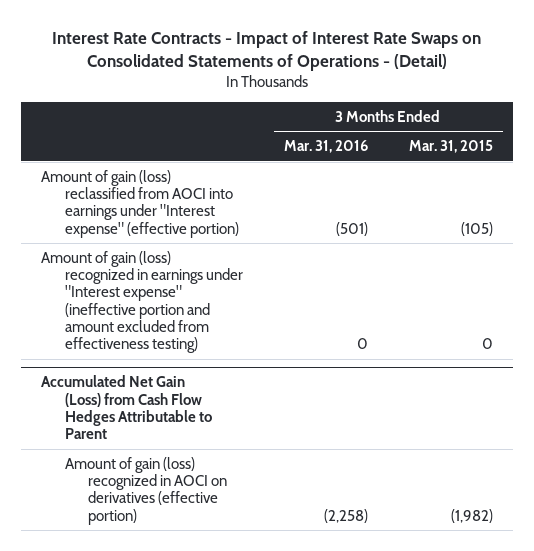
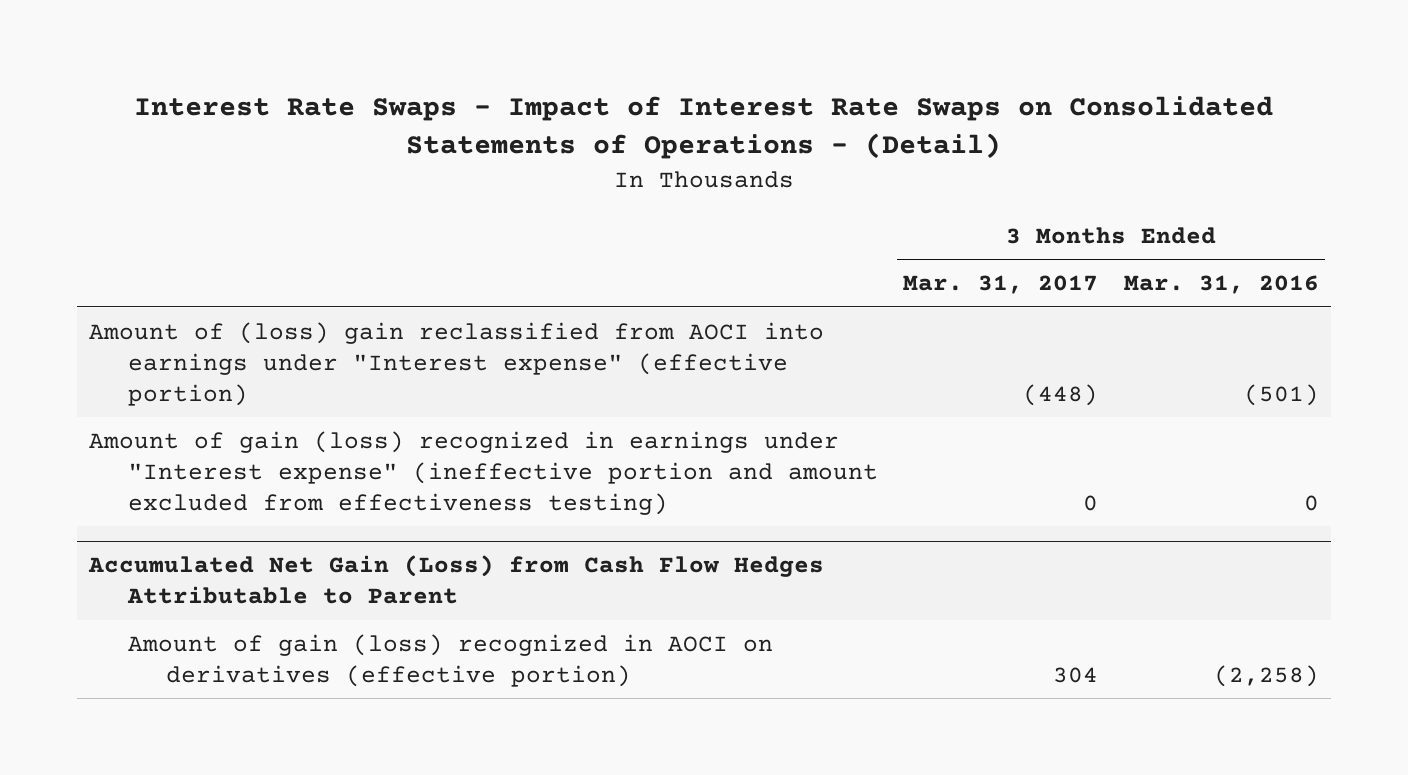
- Interest Rate Contracts - Impact of Interest Rate Swaps on Consolidated Statements of Operations - (Detail)
+ Interest Rate Swaps - Impact of Interest Rate Swaps on Consolidated Statements of Operations - (Detail)
- | 3 Months Ended Mar. 31, 2016 | 3 Months Ended Mar. 31, 2015
+ | 3 Months Ended Mar. 31, 2017 | 3 Months Ended Mar. 31, 2016
- Amount of gain (loss) reclassified from AOCI into earnings under "Interest expense" (effective portion) | (501) | (105)
+ Amount of (loss) gain reclassified from AOCI into earnings under "Interest expense" (effective portion) | (448) | (501)

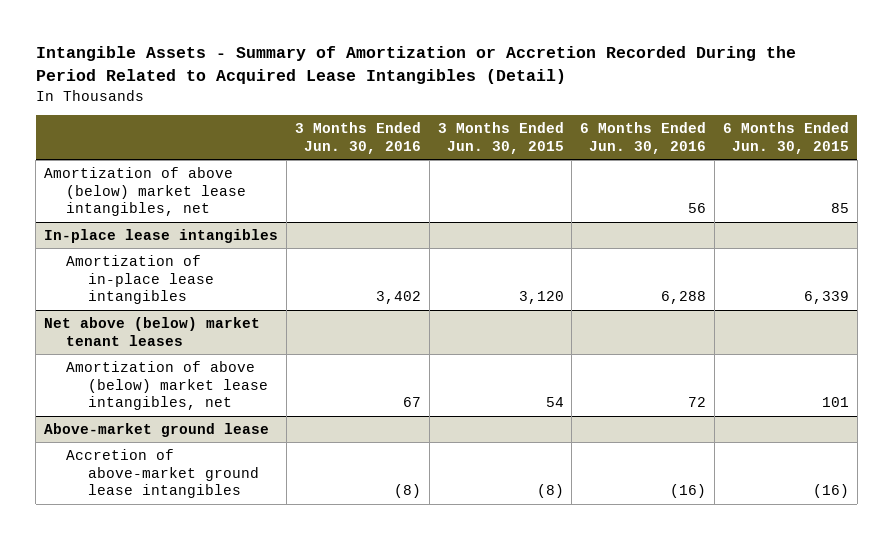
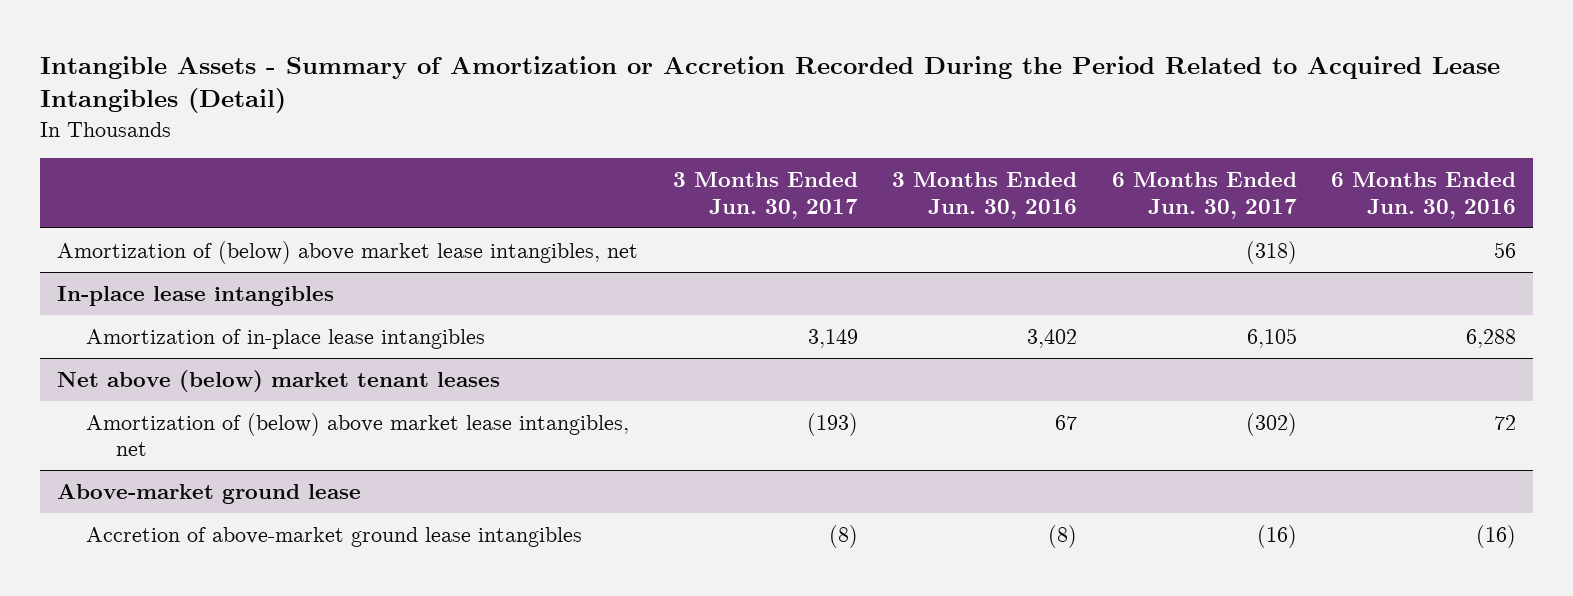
- | 3 Months Ended Jun. 30, 2016 | 3 Months Ended Jun. 30, 2015 | 6 Months Ended Jun. 30, 2016 | 6 Months Ended Jun. 30, 2015
+ | 3 Months Ended Jun. 30, 2017 | 3 Months Ended Jun. 30, 2016 | 6 Months Ended Jun. 30, 2017 | 6 Months Ended Jun. 30, 2016
- Amortization of above (below) market lease intangibles, net | | | 56 | 85
+ Amortization of (below) above market lease intangibles, net | | | (318) | 56
@ Net above (below) market tenant leases
- Amortization of above (below) market lease intangibles, net | 67 | 54 | 72 | 101
+ Amortization of (below) above market lease intangibles, net | (193) | 67 | (302) | 72

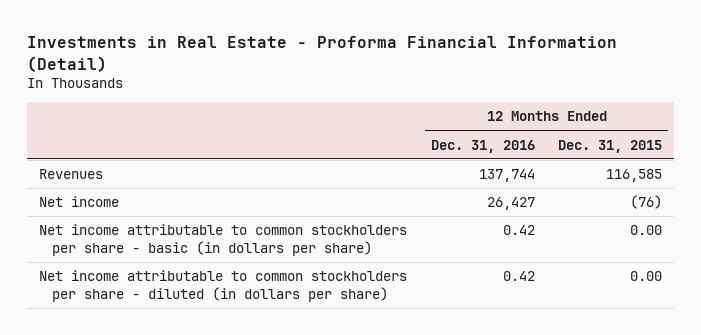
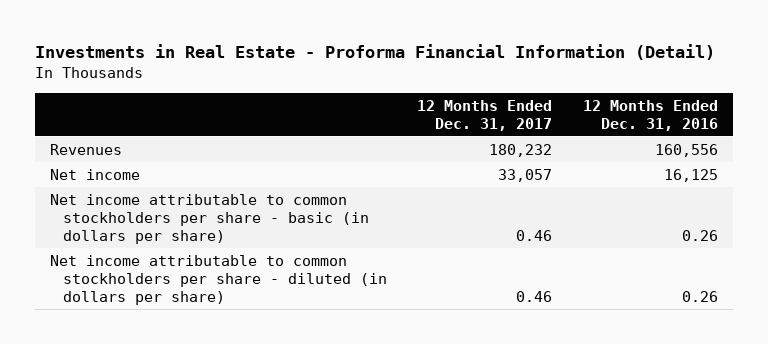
- | 12 Months Ended Dec. 31, 2016 | 12 Months Ended Dec. 31, 2015
+ | 12 Months Ended Dec. 31, 2017 | 12 Months Ended Dec. 31, 2016
- Revenues | 137,744 | 116,585
- Net income | 26,427 | (76)
- Net income attributable to common stockholders per share - basic (in dollars per share) | 0.42 | 0.00
- Net income attributable to common stockholders per share - diluted (in dollars per share) | 0.42 | 0.00
+ Revenues | 180,232 | 160,556
+ Net income | 33,057 | 16,125
+ Net income attributable to common stockholders per share - basic (in dollars per share) | 0.46 | 0.26
+ Net income attributable to common stockholders per share - diluted (in dollars per share) | 0.46 | 0.26

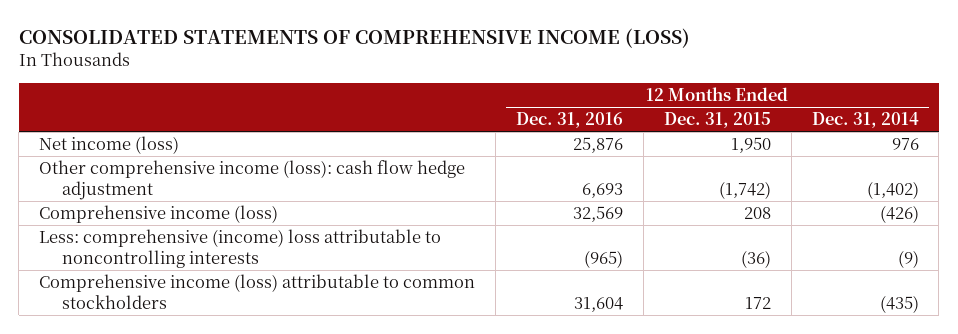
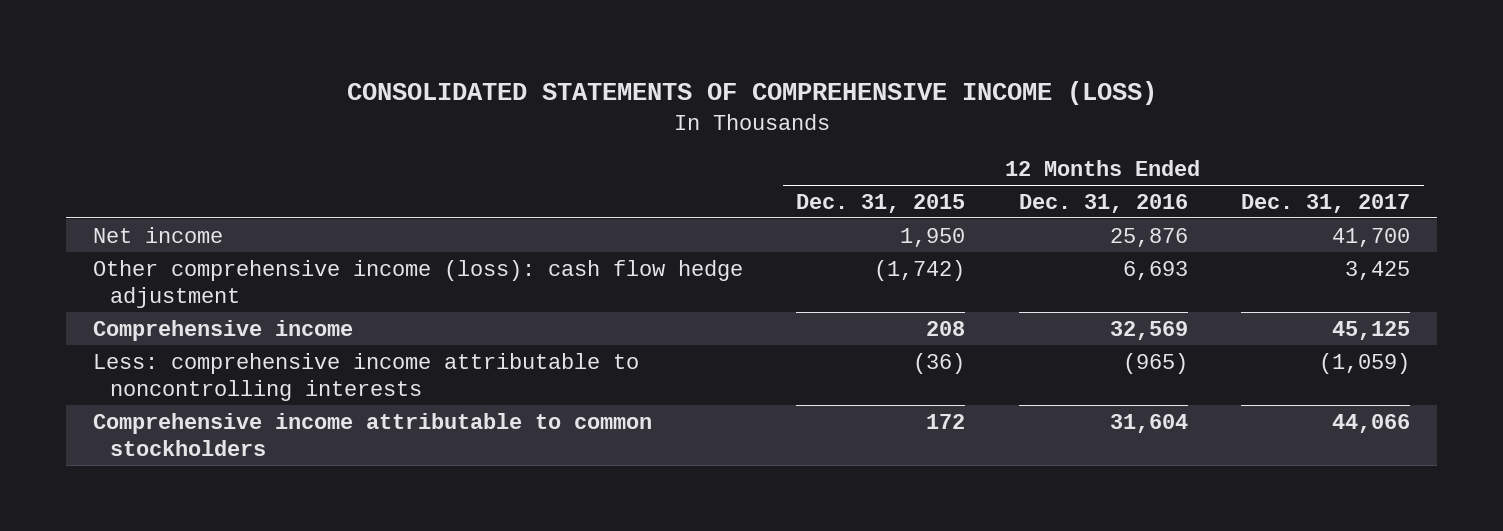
- | 12 Months Ended Dec. 31, 2016 | 12 Months Ended Dec. 31, 2015 | 12 Months Ended Dec. 31, 2014
+ | 12 Months Ended Dec. 31, 2015 | 12 Months Ended Dec. 31, 2016 | 12 Months Ended Dec. 31, 2017
- Net income (loss) | 25,876 | 1,950 | 976
+ Net income | 1,950 | 25,876 | 41,700
- Comprehensive income (loss) | 32,569 | 208 | (426)
- Less: comprehensive (income) loss attributable to noncontrolling interests | (965) | (36) | (9)
- Comprehensive income (loss) attributable to common stockholders | 31,604 | 172 | (435)
+ Comprehensive income | 208 | 32,569 | 45,125
+ Less: comprehensive income attributable to noncontrolling interests | (36) | (965) | (1,059)
+ Comprehensive income attributable to common stockholders | 172 | 31,604 | 44,066

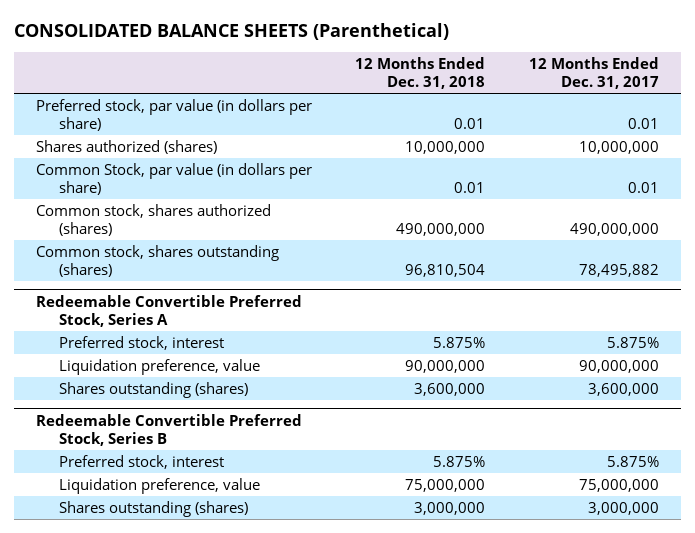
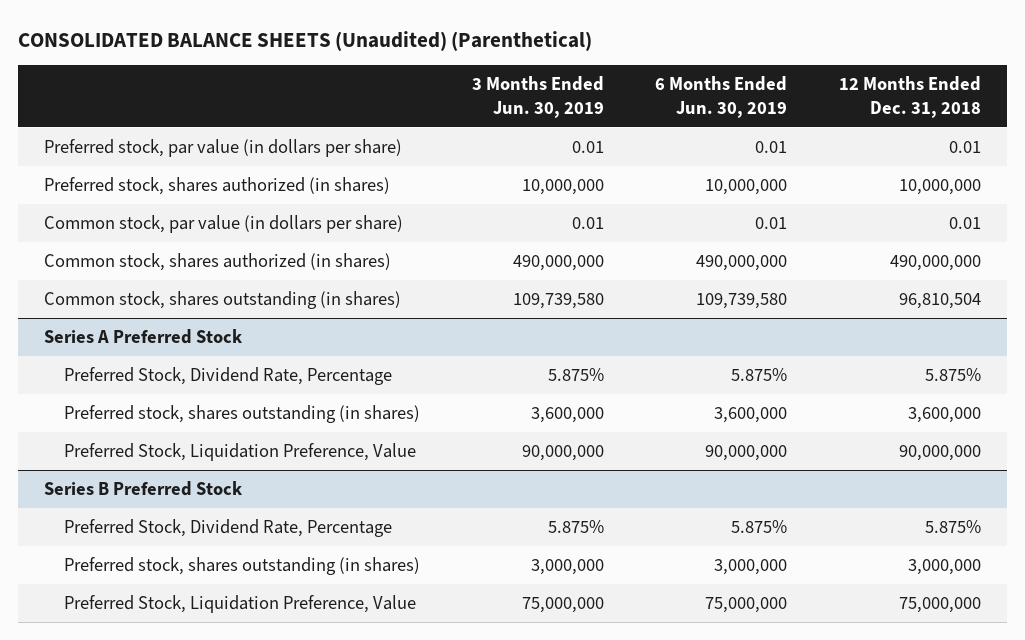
- CONSOLIDATED BALANCE SHEETS (Parenthetical)
+ CONSOLIDATED BALANCE SHEETS (Unaudited) (Parenthetical)
- | 12 Months Ended Dec. 31, 2018 | 12 Months Ended Dec. 31, 2017
+ | 3 Months Ended Jun. 30, 2019 | 6 Months Ended Jun. 30, 2019 | 12 Months Ended Dec. 31, 2018
- Shares authorized (shares) | 10,000,000 | 10,000,000
- Common Stock, par value (in dollars per share) | 0.01 | 0.01
- Common stock, shares authorized (shares) | 490,000,000 | 490,000,000
- Common stock, shares outstanding (shares) | 96,810,504 | 78,495,882
- Redeemable Convertible Preferred Stock, Series A
- Preferred stock, interest | 5.875% | 5.875%
- Liquidation preference, value | 90,000,000 | 90,000,000
- Shares outstanding (shares) | 3,600,000 | 3,600,000
- Redeemable Convertible Preferred Stock, Series B
- Preferred stock, interest | 5.875% | 5.875%
- Liquidation preference, value | 75,000,000 | 75,000,000
- Shares outstanding (shares) | 3,000,000 | 3,000,000
+ Preferred stock, shares authorized (in shares) | 10,000,000 | 10,000,000 | 10,000,000
+ Common stock, par value (in dollars per share) | 0.01 | 0.01 | 0.01
+ Common stock, shares authorized (in shares) | 490,000,000 | 490,000,000 | 490,000,000
+ Common stock, shares outstanding (in shares) | 109,739,580 | 109,739,580 | 96,810,504
+ Series A Preferred Stock
+ Preferred Stock, Dividend Rate, Percentage | 5.875% | 5.875% | 5.875%
+ Preferred stock, shares outstanding (in shares) | 3,600,000 | 3,600,000 | 3,600,000
+ Preferred Stock, Liquidation Preference, Value | 90,000,000 | 90,000,000 | 90,000,000
+ Series B Preferred Stock
+ Preferred Stock, Dividend Rate, Percentage | 5.875% | 5.875% | 5.875%
+ Preferred stock, shares outstanding (in shares) | 3,000,000 | 3,000,000 | 3,000,000
+ Preferred Stock, Liquidation Preference, Value | 75,000,000 | 75,000,000 | 75,000,000

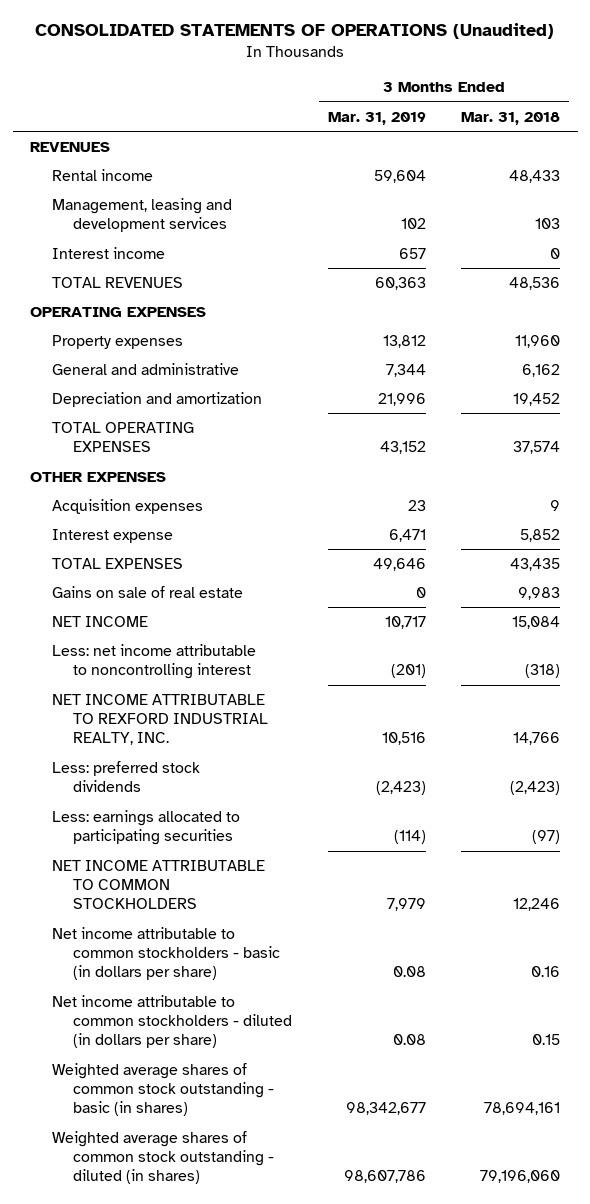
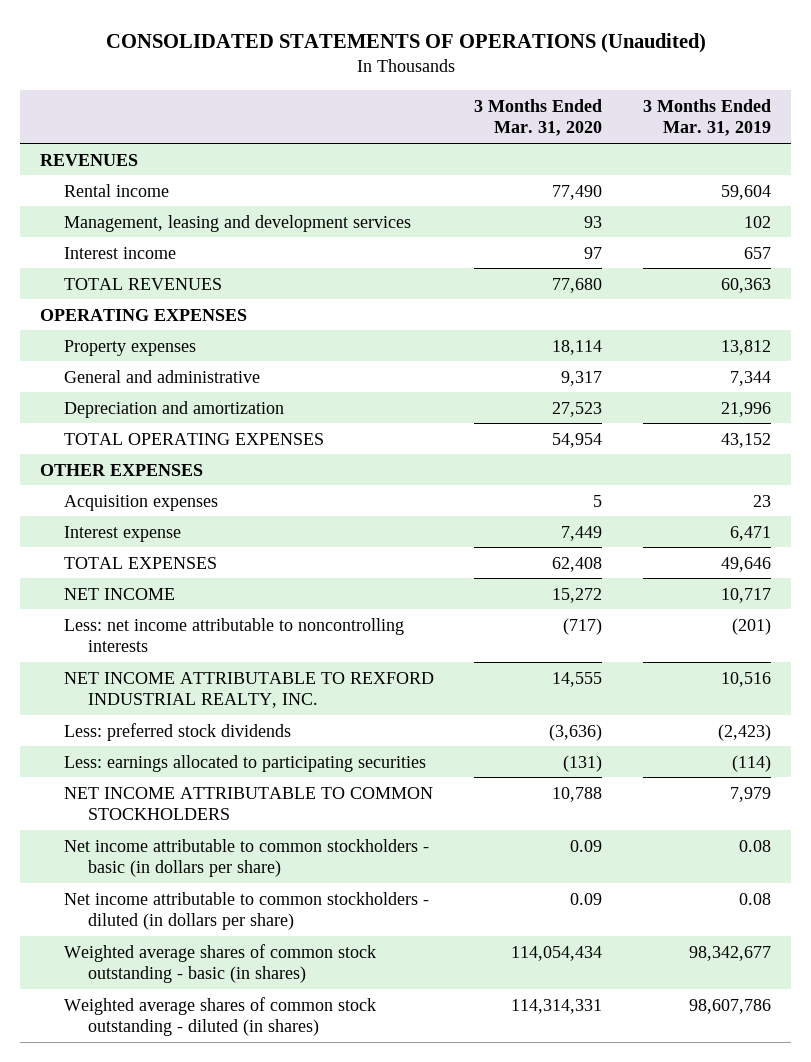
- | 3 Months Ended Mar. 31, 2019 | 3 Months Ended Mar. 31, 2018
+ | 3 Months Ended Mar. 31, 2020 | 3 Months Ended Mar. 31, 2019
- Gains on sale of real estate | 0 | 9,983
- Less: net income attributable to noncontrolling interest | (201) | (318)
+ Less: net income attributable to noncontrolling interests | (717) | (201)

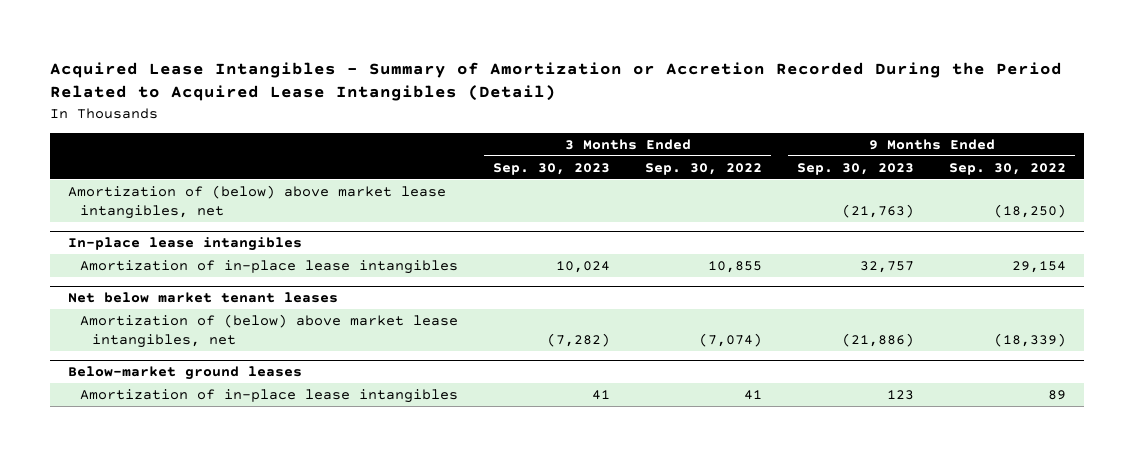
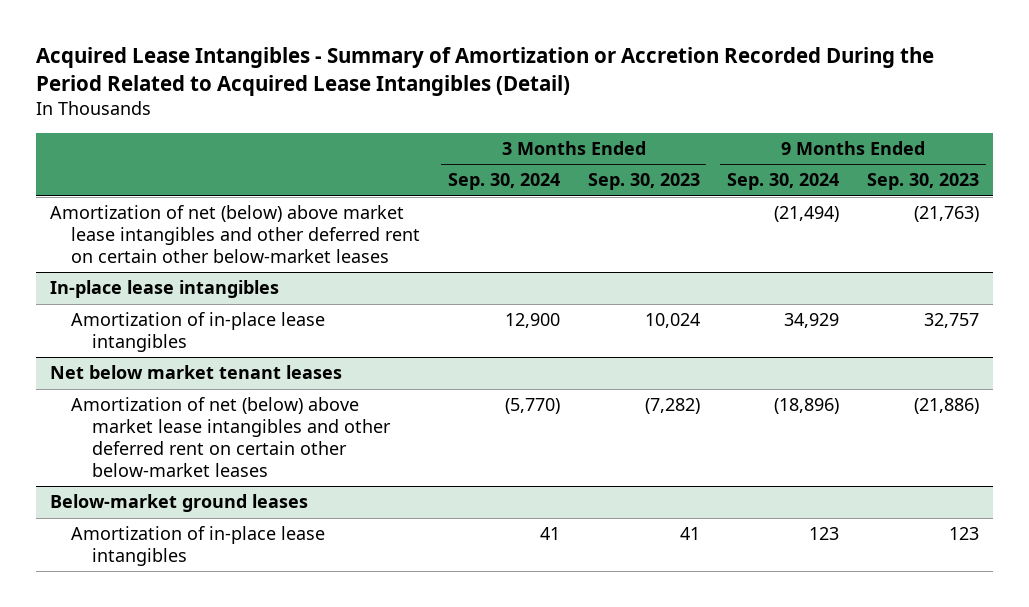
- | 3 Months Ended Sep. 30, 2023 | 3 Months Ended Sep. 30, 2022 | 9 Months Ended Sep. 30, 2023 | 9 Months Ended Sep. 30, 2022
+ | 3 Months Ended Sep. 30, 2024 | 3 Months Ended Sep. 30, 2023 | 9 Months Ended Sep. 30, 2024 | 9 Months Ended Sep. 30, 2023
- Amortization of (below) above market lease intangibles, net | | | (21,763) | (18,250)
+ Amortization of net (below) above market lease intangibles and other deferred rent on certain other below-market leases | | | (21,494) | (21,763)
@ Net below market tenant leases
- Amortization of (below) above market lease intangibles, net | (7,282) | (7,074) | (21,886) | (18,339)
+ Amortization of net (below) above market lease intangibles and other deferred rent on certain other below-market leases | (5,770) | (7,282) | (18,896) | (21,886)

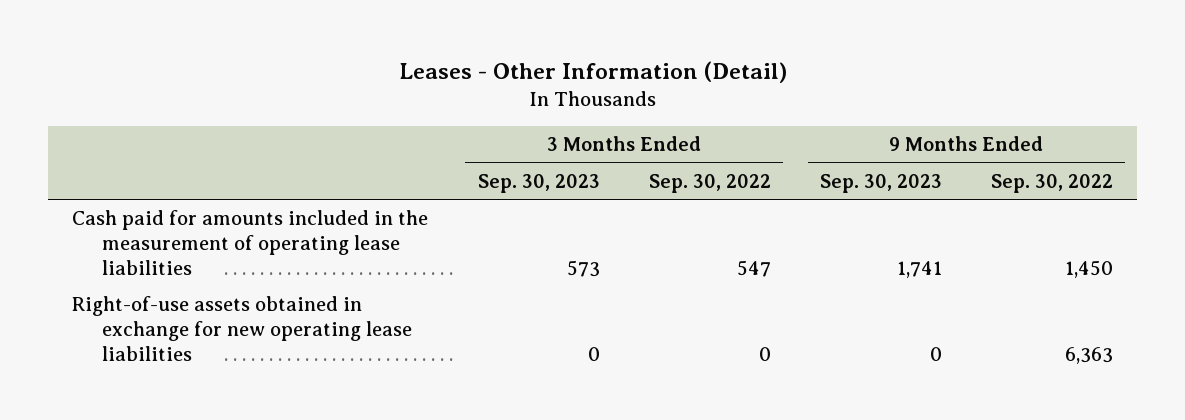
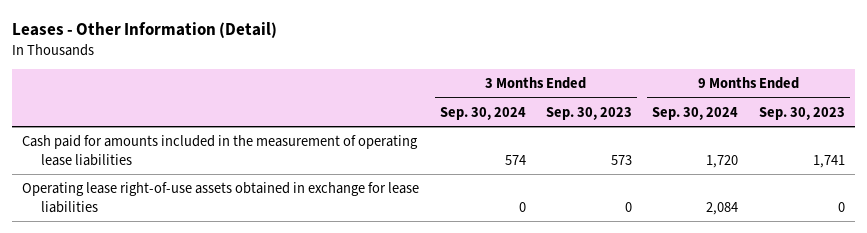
- | 3 Months Ended Sep. 30, 2023 | 3 Months Ended Sep. 30, 2022 | 9 Months Ended Sep. 30, 2023 | 9 Months Ended Sep. 30, 2022
+ | 3 Months Ended Sep. 30, 2024 | 3 Months Ended Sep. 30, 2023 | 9 Months Ended Sep. 30, 2024 | 9 Months Ended Sep. 30, 2023
- Right-of-use assets obtained in exchange for new operating lease liabilities | 0 | 0 | 0 | 6,363
+ Operating lease right-of-use assets obtained in exchange for lease liabilities | 0 | 0 | 2,084 | 0

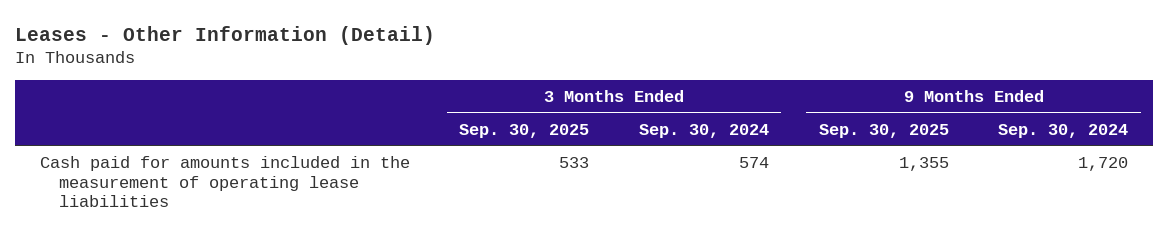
- | 3 Months Ended Sep. 30, 2024 | 3 Months Ended Sep. 30, 2023 | 9 Months Ended Sep. 30, 2024 | 9 Months Ended Sep. 30, 2023
+ | 3 Months Ended Sep. 30, 2025 | 3 Months Ended Sep. 30, 2024 | 9 Months Ended Sep. 30, 2025 | 9 Months Ended Sep. 30, 2024
- Operating lease right-of-use assets obtained in exchange for lease liabilities | 0 | 0 | 2,084 | 0

